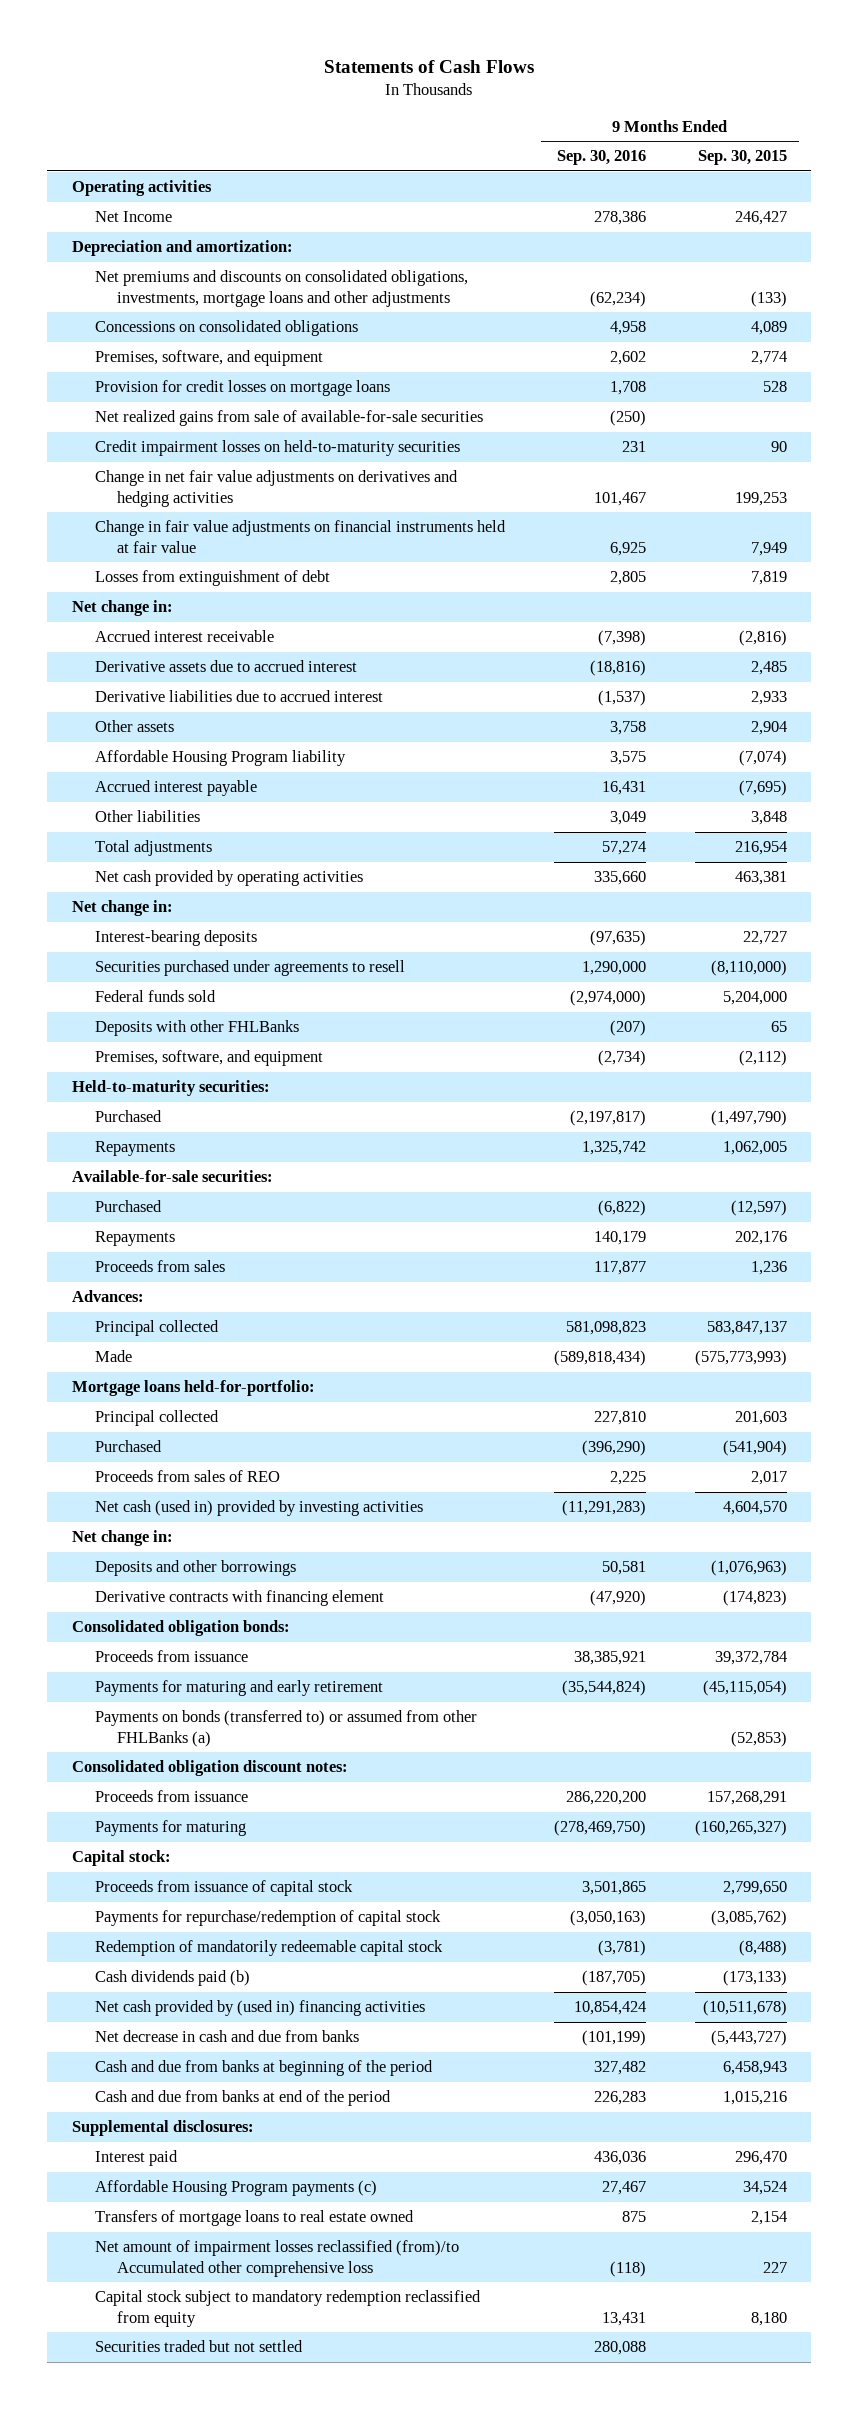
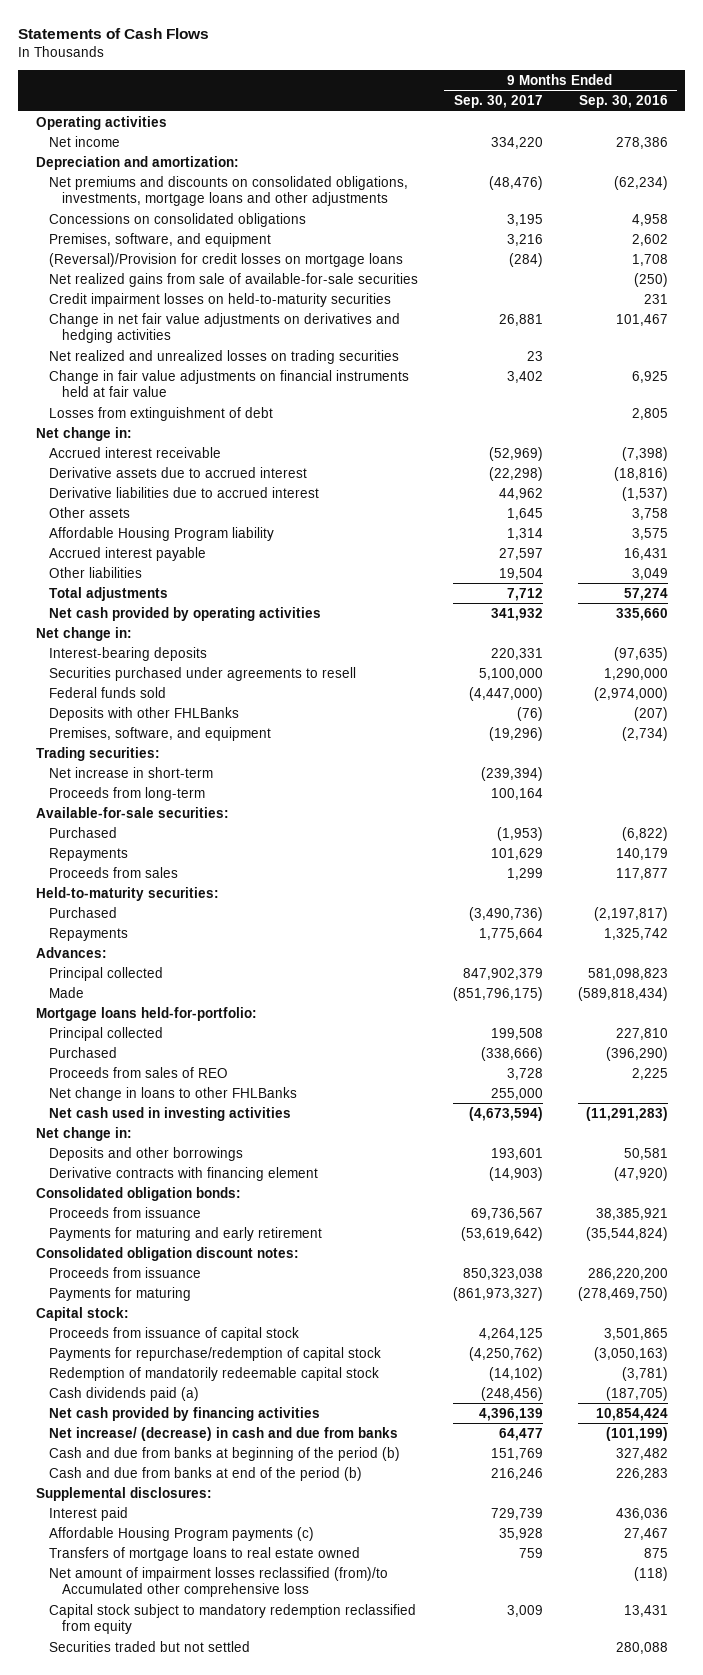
- | 9 Months Ended Sep. 30, 2016 | 9 Months Ended Sep. 30, 2015
+ | 9 Months Ended Sep. 30, 2017 | 9 Months Ended Sep. 30, 2016
- Net Income | 278,386 | 246,427
+ Net income | 334,220 | 278,386
- Provision for credit losses on mortgage loans | 1,708 | 528
+ (Reversal)/Provision for credit losses on mortgage loans | (284) | 1,708
+ Net realized and unrealized losses on trading securities | 23 |
+ Trading securities:
+ Net increase in short-term | (239,394) |
+ Proceeds from long-term | 100,164 |
moved down: Held-to-maturity securities:
moved down: Purchased | (3,490,736) | (2,197,817)
moved down: Repayments | 1,775,664 | 1,325,742
- Net cash (used in) provided by investing activities | (11,291,283) | 4,604,570
+ Net change in loans to other FHLBanks | 255,000 |
+ Net cash used in investing activities | (4,673,594) | (11,291,283)
- Payments on bonds (transferred to) or assumed from other FHLBanks (a) | | (52,853)
- Cash dividends paid (b) | (187,705) | (173,133)
- Net cash provided by (used in) financing activities | 10,854,424 | (10,511,678)
- Net decrease in cash and due from banks | (101,199) | (5,443,727)
- Cash and due from banks at beginning of the period | 327,482 | 6,458,943
- Cash and due from banks at end of the period | 226,283 | 1,015,216
+ Cash dividends paid (a) | (248,456) | (187,705)
+ Net cash provided by financing activities | 4,396,139 | 10,854,424
+ Net increase/ (decrease) in cash and due from banks | 64,477 | (101,199)
+ Cash and due from banks at beginning of the period (b) | 151,769 | 327,482
+ Cash and due from banks at end of the period (b) | 216,246 | 226,283

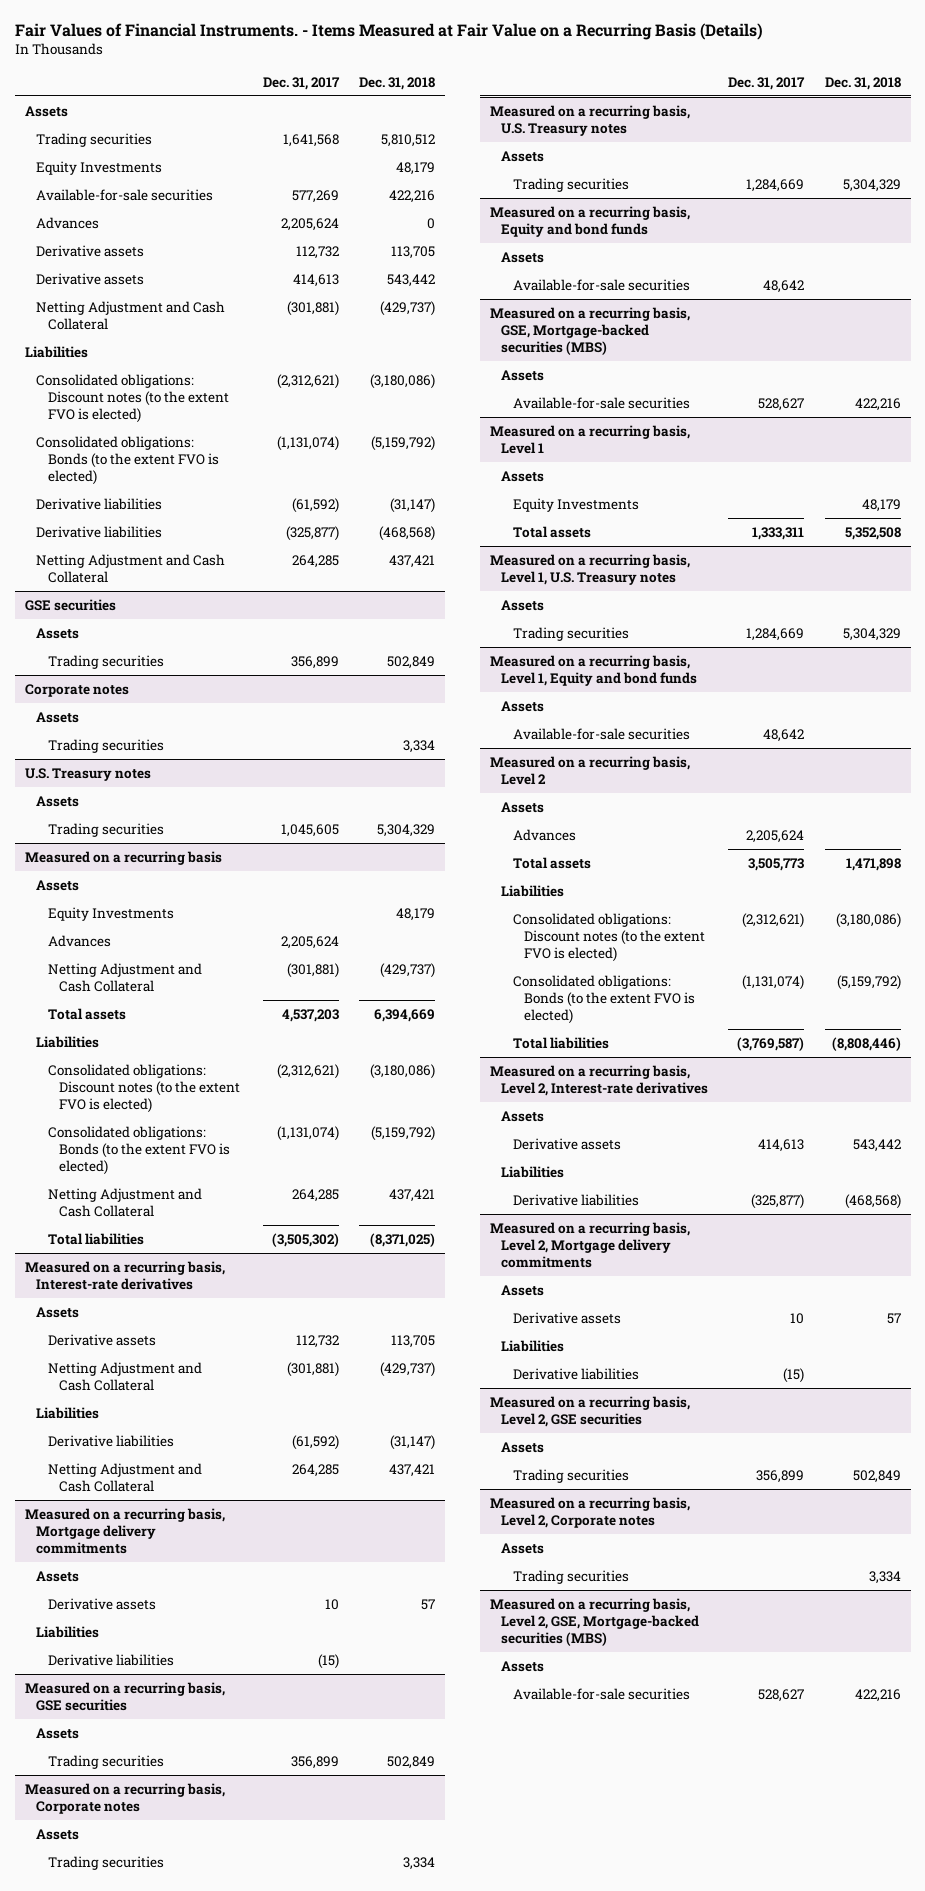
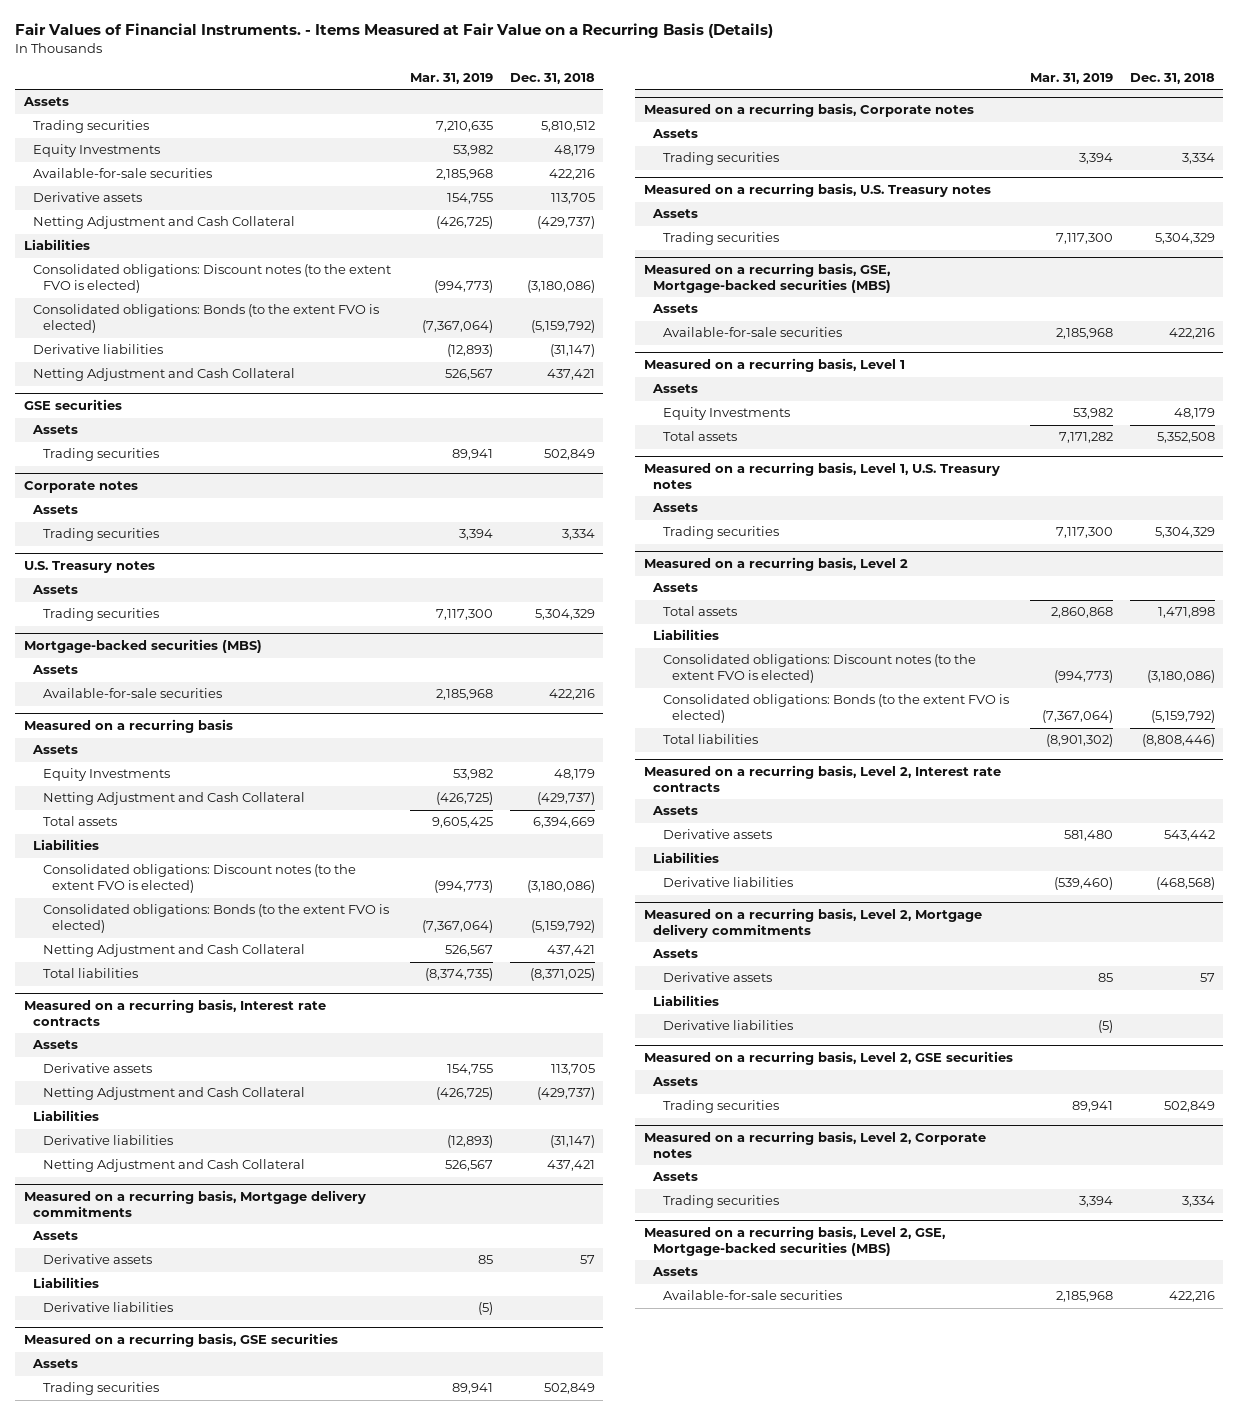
- | Dec. 31, 2017 | Dec. 31, 2018
+ | Mar. 31, 2019 | Dec. 31, 2018
- Advances | 2,205,624 | 0
- Derivative assets | 414,613 | 543,442
- Derivative liabilities | (325,877) | (468,568)
+ Mortgage-backed securities (MBS)
+ Assets
+ Available-for-sale securities | 2,185,968 | 422,216
@ Measured on a recurring basis
- Advances | 2,205,624 |
- Measured on a recurring basis, Interest-rate derivatives
+ Measured on a recurring basis, Interest rate contracts
- Measured on a recurring basis, Equity and bond funds
- Assets
- Available-for-sale securities | 48,642 |
- Measured on a recurring basis, Level 1, Equity and bond funds
- Assets
- Available-for-sale securities | 48,642 |
@ Measured on a recurring basis, Level 2
- Advances | 2,205,624 |
- Measured on a recurring basis, Level 2, Interest-rate derivatives
+ Measured on a recurring basis, Level 2, Interest rate contracts

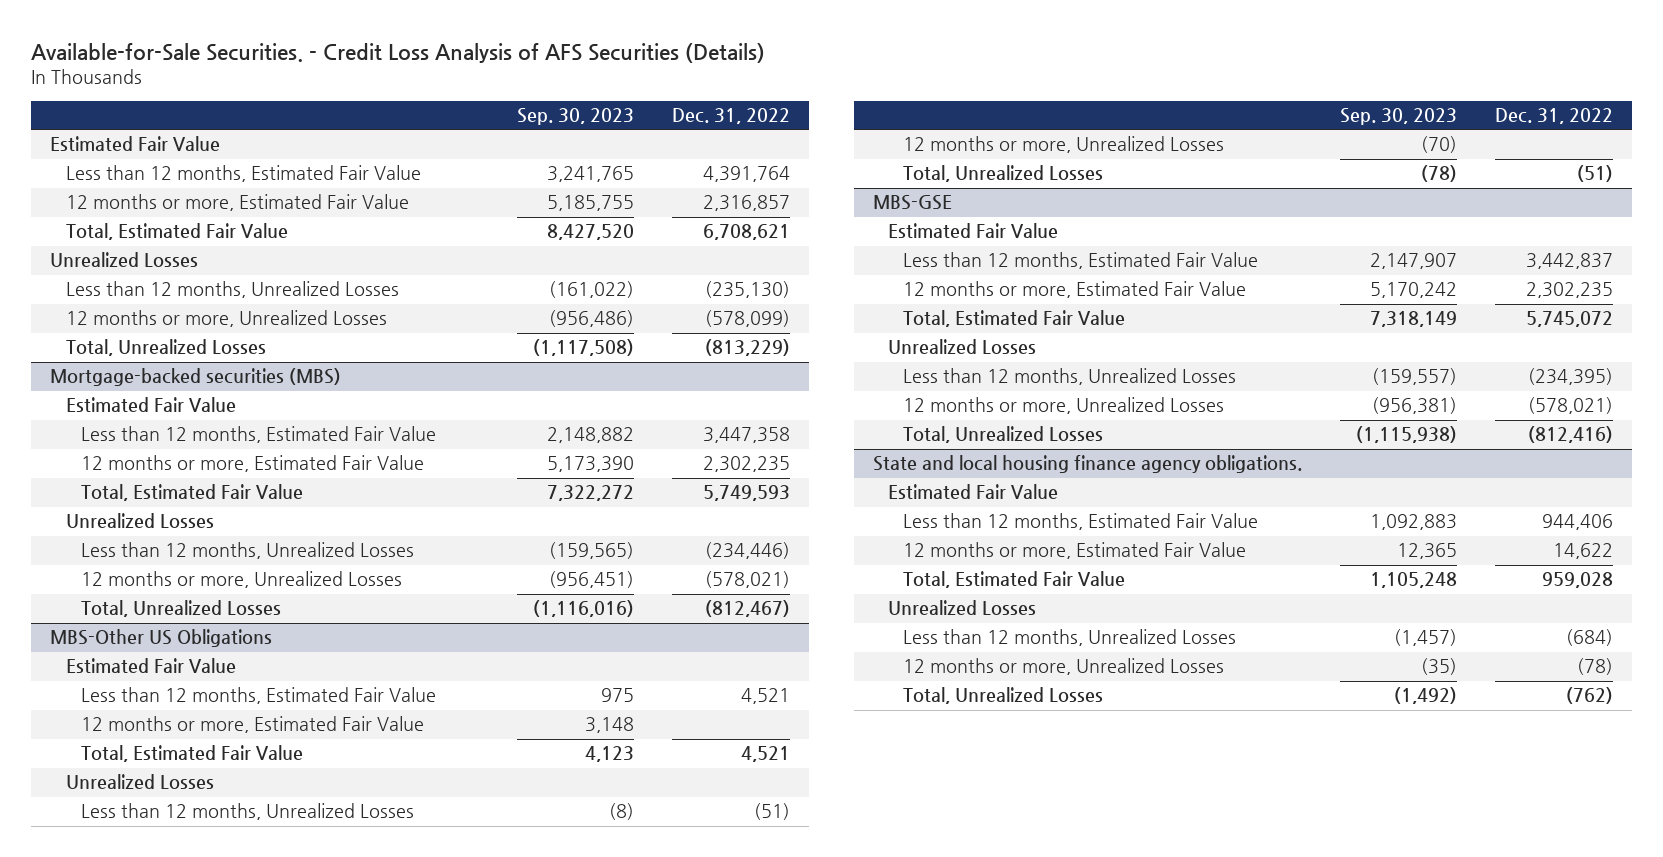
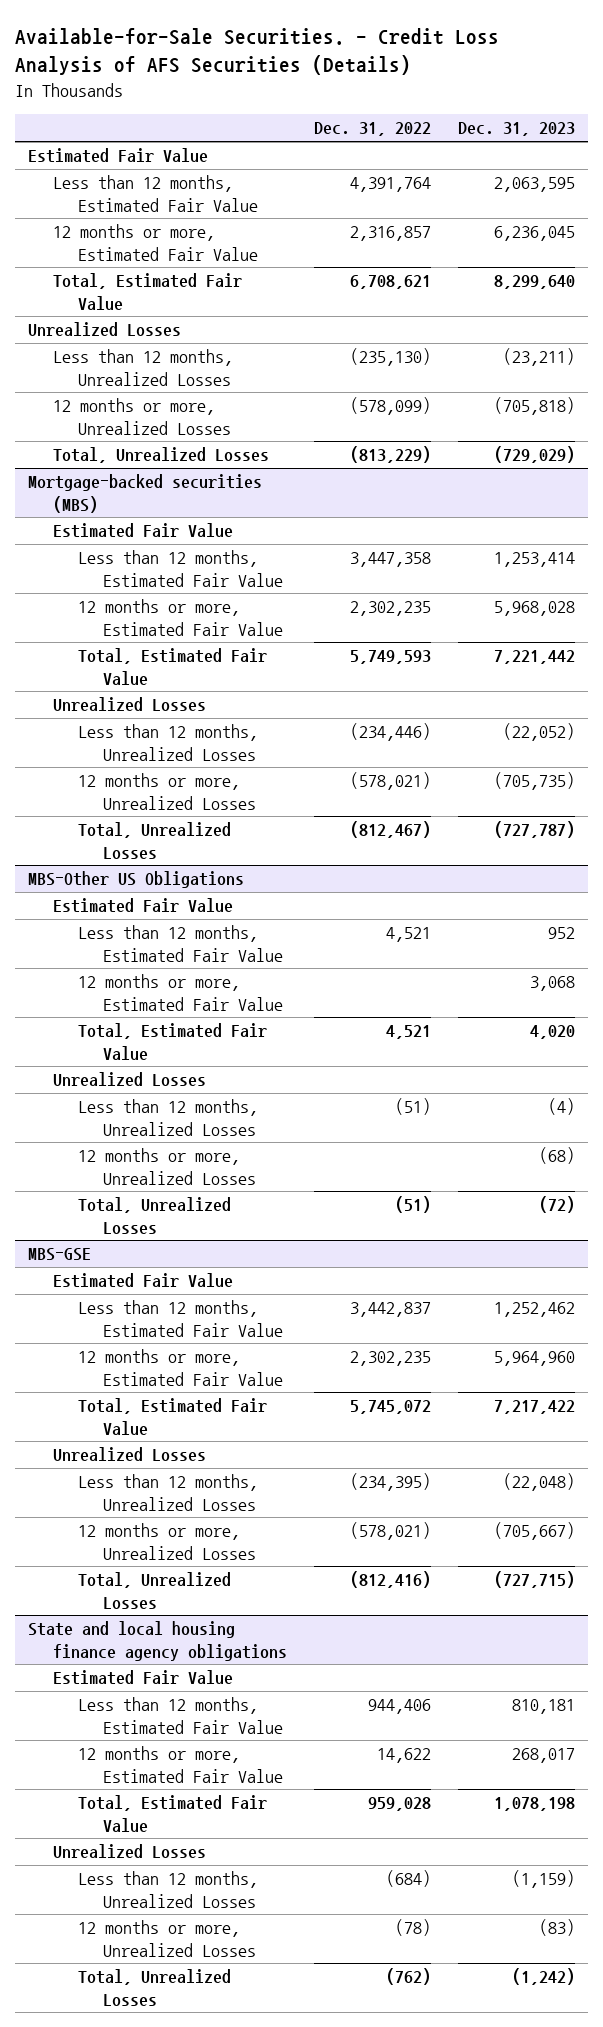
- | Sep. 30, 2023 | Dec. 31, 2022
+ | Dec. 31, 2022 | Dec. 31, 2023
- State and local housing finance agency obligations.
+ State and local housing finance agency obligations

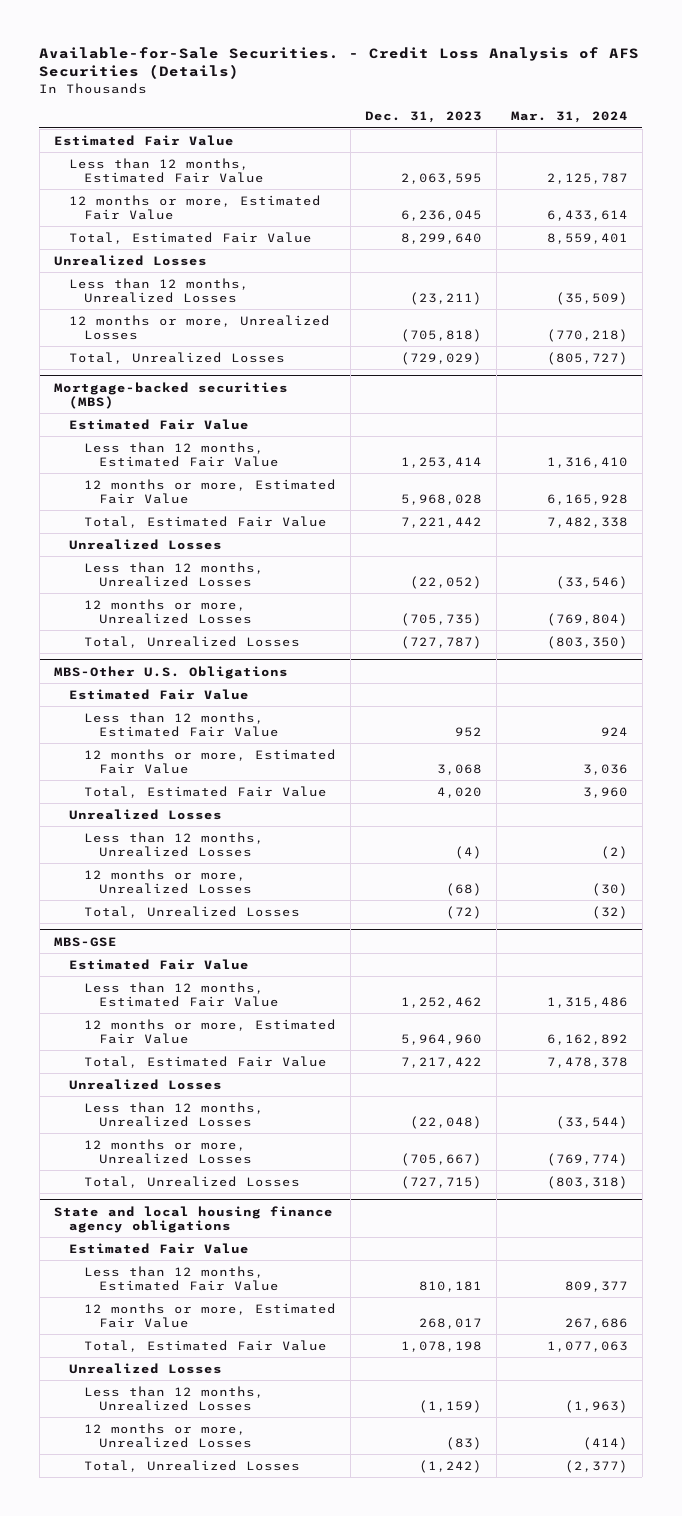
- | Dec. 31, 2022 | Dec. 31, 2023
+ | Dec. 31, 2023 | Mar. 31, 2024
- MBS-Other US Obligations
+ MBS-Other U.S. Obligations

